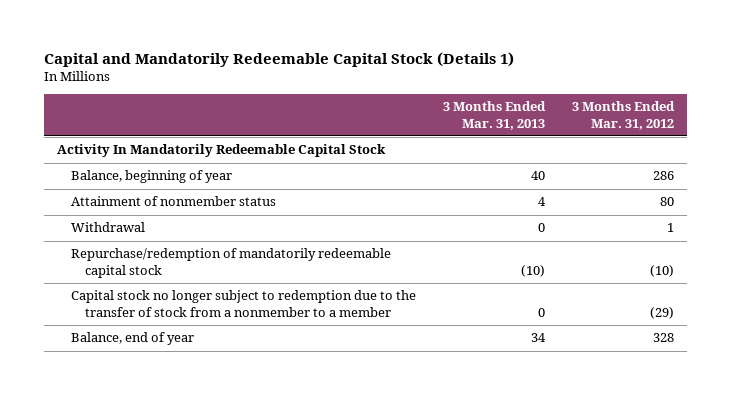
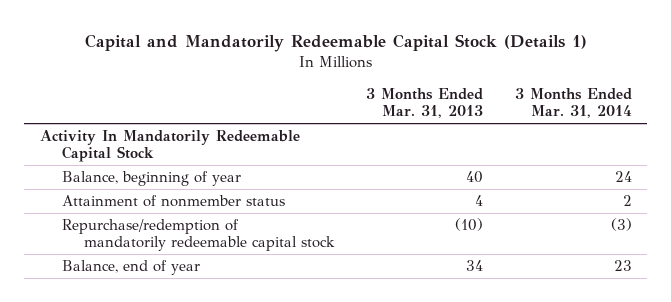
- | 3 Months Ended Mar. 31, 2013 | 3 Months Ended Mar. 31, 2012
+ | 3 Months Ended Mar. 31, 2013 | 3 Months Ended Mar. 31, 2014
- Withdrawal | 0 | 1
- Capital stock no longer subject to redemption due to the transfer of stock from a nonmember to a member | 0 | (29)

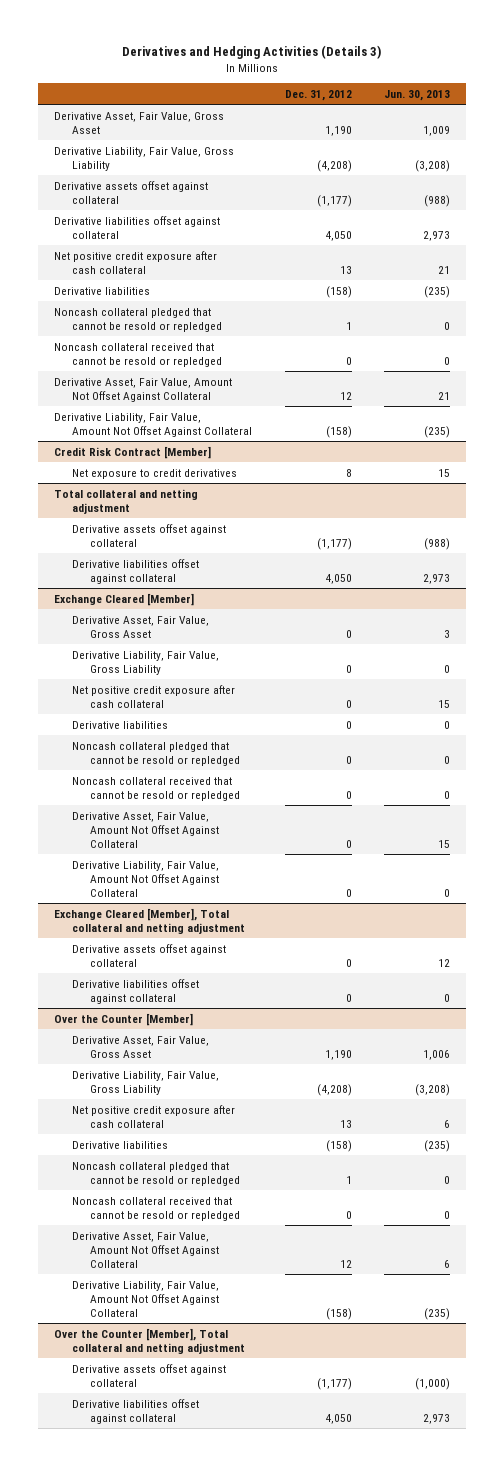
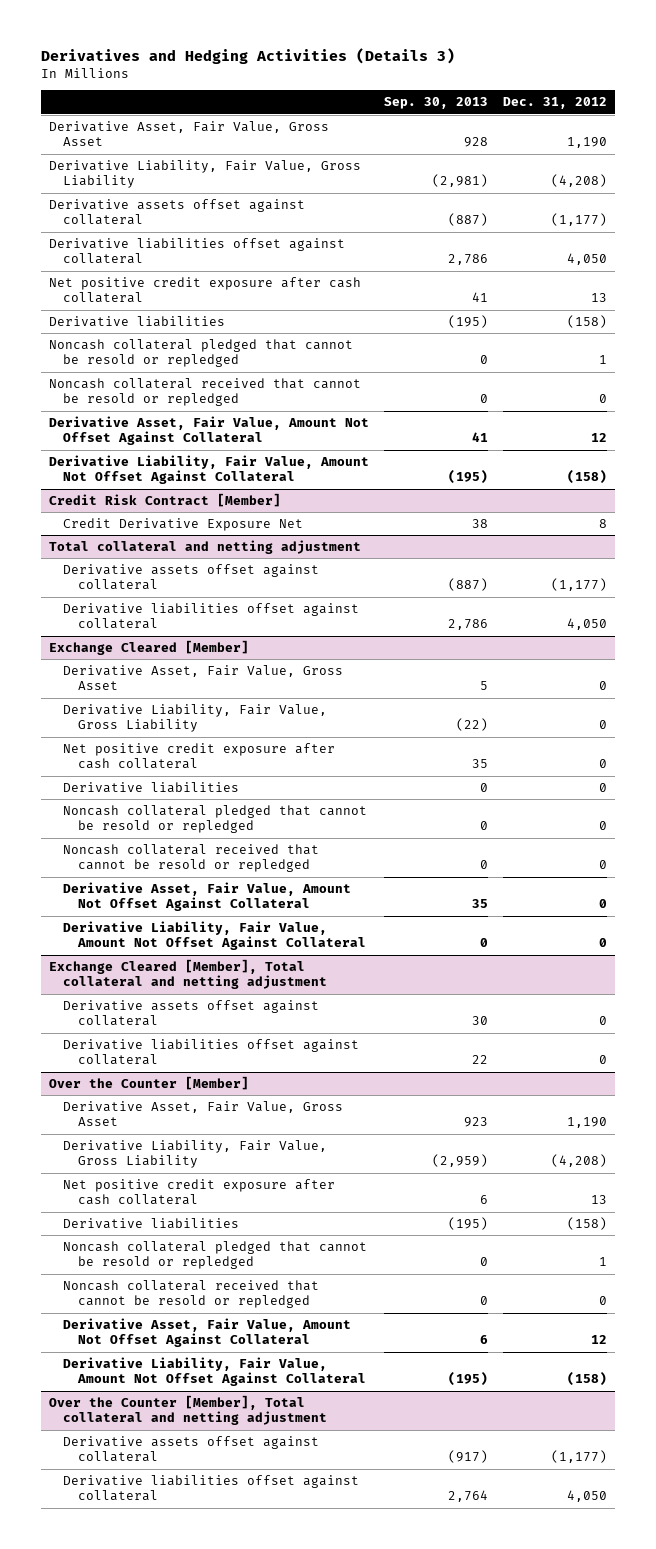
- | Dec. 31, 2012 | Jun. 30, 2013
+ | Sep. 30, 2013 | Dec. 31, 2012
@ Credit Risk Contract [Member]
- Net exposure to credit derivatives | 8 | 15
+ Credit Derivative Exposure Net | 38 | 8

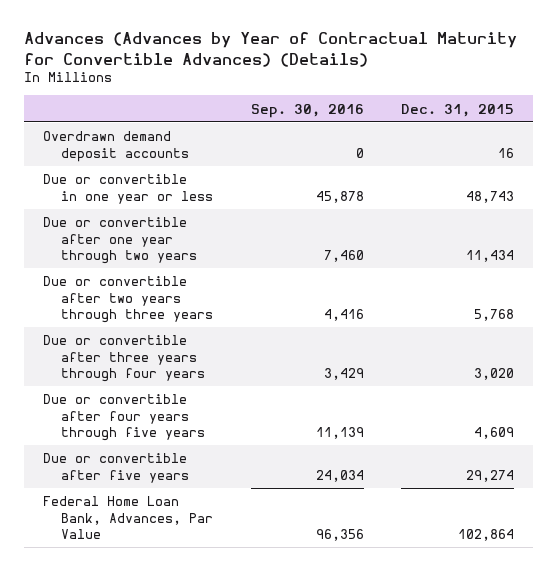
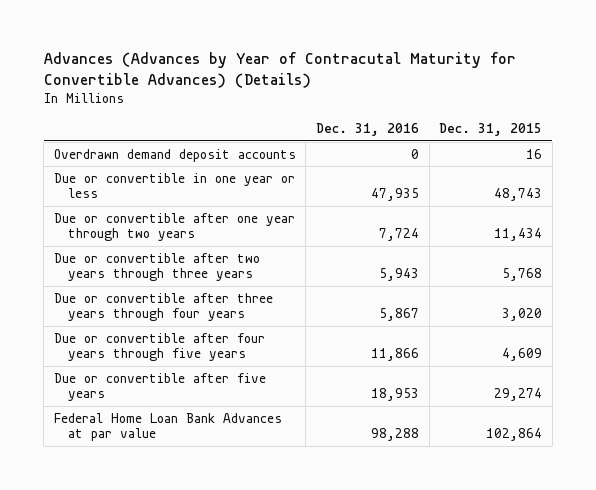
- Advances (Advances by Year of Contractual Maturity for Convertible Advances) (Details)
+ Advances (Advances by Year of Contracutal Maturity for Convertible Advances) (Details)
- | Sep. 30, 2016 | Dec. 31, 2015
+ | Dec. 31, 2016 | Dec. 31, 2015
- Federal Home Loan Bank, Advances, Par Value | 96,356 | 102,864
+ Federal Home Loan Bank Advances at par value | 98,288 | 102,864

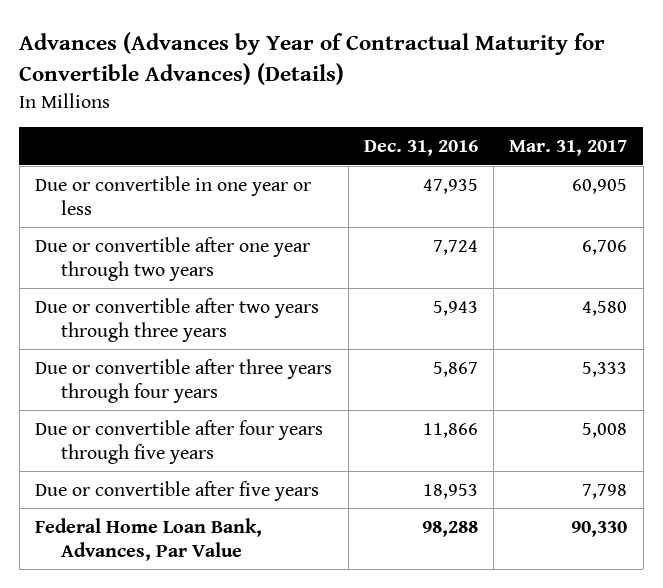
- Advances (Advances by Year of Contracutal Maturity for Convertible Advances) (Details)
+ Advances (Advances by Year of Contractual Maturity for Convertible Advances) (Details)
- | Dec. 31, 2016 | Dec. 31, 2015
+ | Dec. 31, 2016 | Mar. 31, 2017
- Overdrawn demand deposit accounts | 0 | 16
- Federal Home Loan Bank Advances at par value | 98,288 | 102,864
+ Federal Home Loan Bank, Advances, Par Value | 98,288 | 90,330

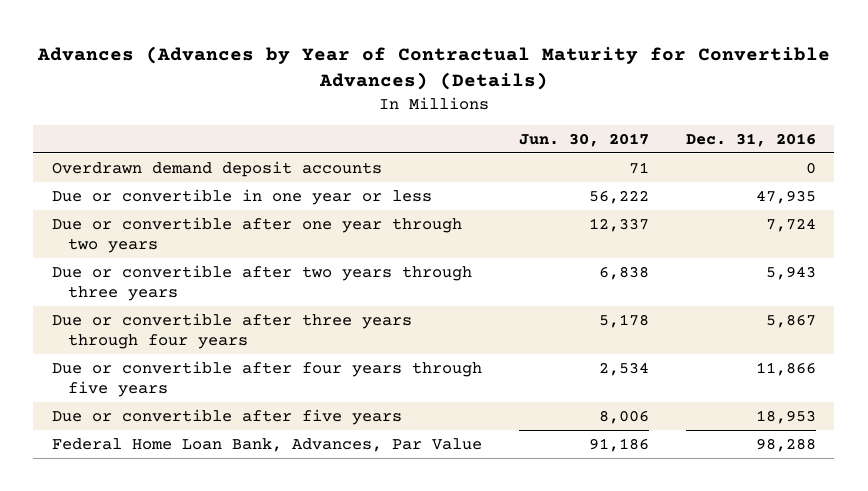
- | Dec. 31, 2016 | Mar. 31, 2017
+ | Jun. 30, 2017 | Dec. 31, 2016
+ Overdrawn demand deposit accounts | 71 | 0

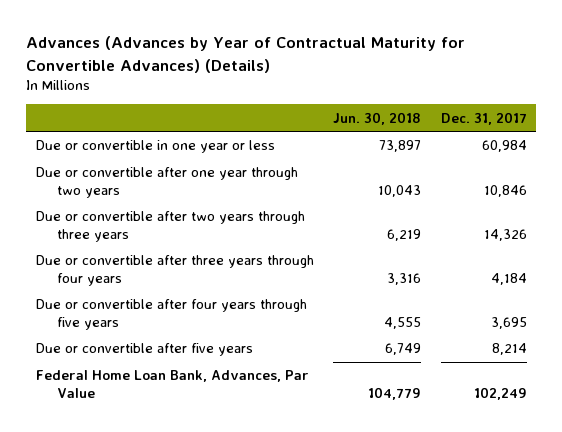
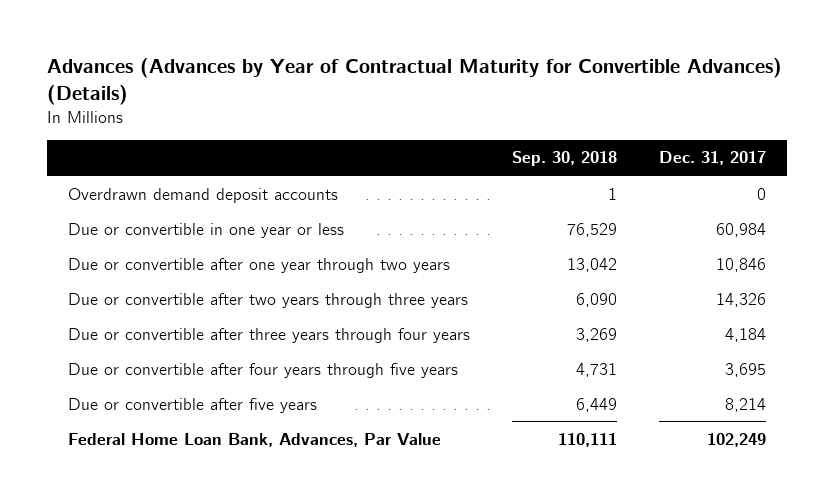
- | Jun. 30, 2018 | Dec. 31, 2017
+ | Sep. 30, 2018 | Dec. 31, 2017
+ Overdrawn demand deposit accounts | 1 | 0

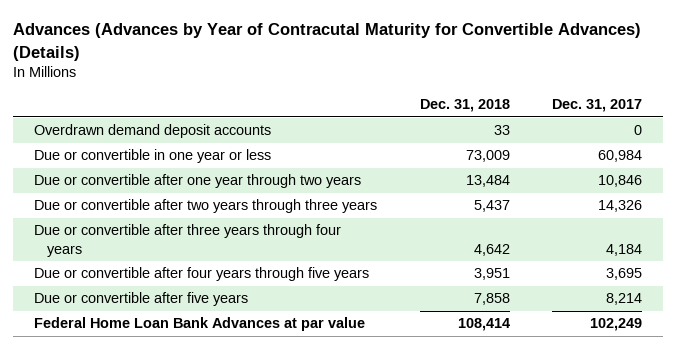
- Advances (Advances by Year of Contractual Maturity for Convertible Advances) (Details)
+ Advances (Advances by Year of Contracutal Maturity for Convertible Advances) (Details)
- | Sep. 30, 2018 | Dec. 31, 2017
+ | Dec. 31, 2018 | Dec. 31, 2017
- Federal Home Loan Bank, Advances, Par Value | 110,111 | 102,249
+ Federal Home Loan Bank Advances at par value | 108,414 | 102,249

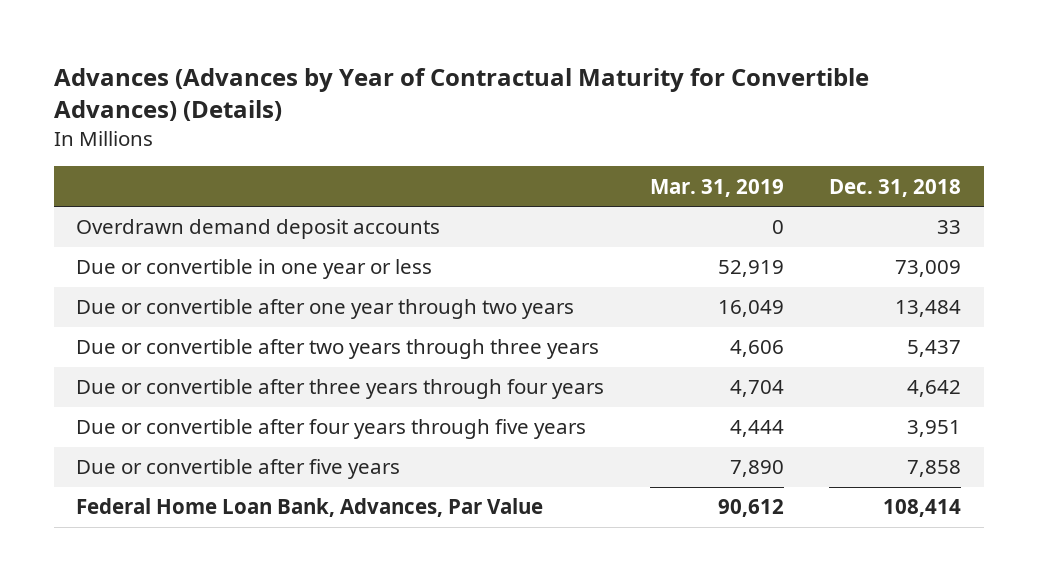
- Advances (Advances by Year of Contracutal Maturity for Convertible Advances) (Details)
+ Advances (Advances by Year of Contractual Maturity for Convertible Advances) (Details)
- | Dec. 31, 2018 | Dec. 31, 2017
+ | Mar. 31, 2019 | Dec. 31, 2018
- Federal Home Loan Bank Advances at par value | 108,414 | 102,249
+ Federal Home Loan Bank, Advances, Par Value | 90,612 | 108,414

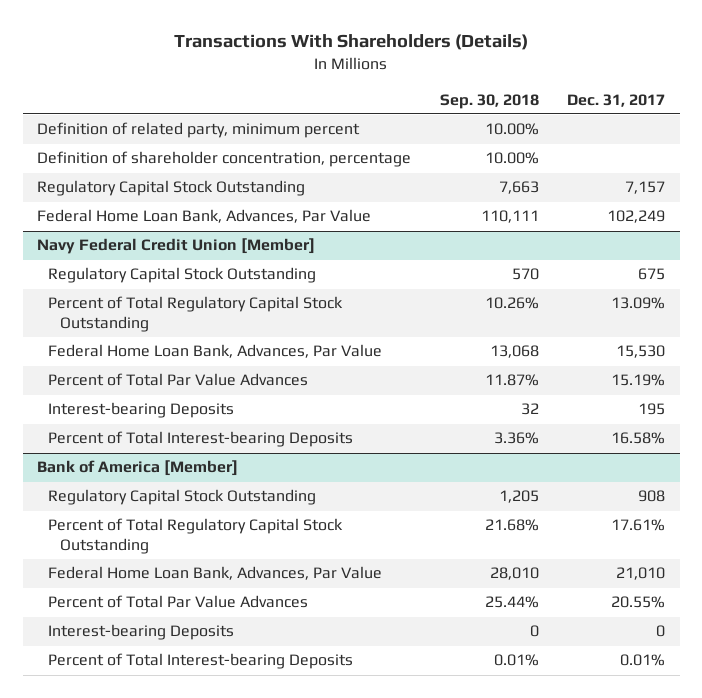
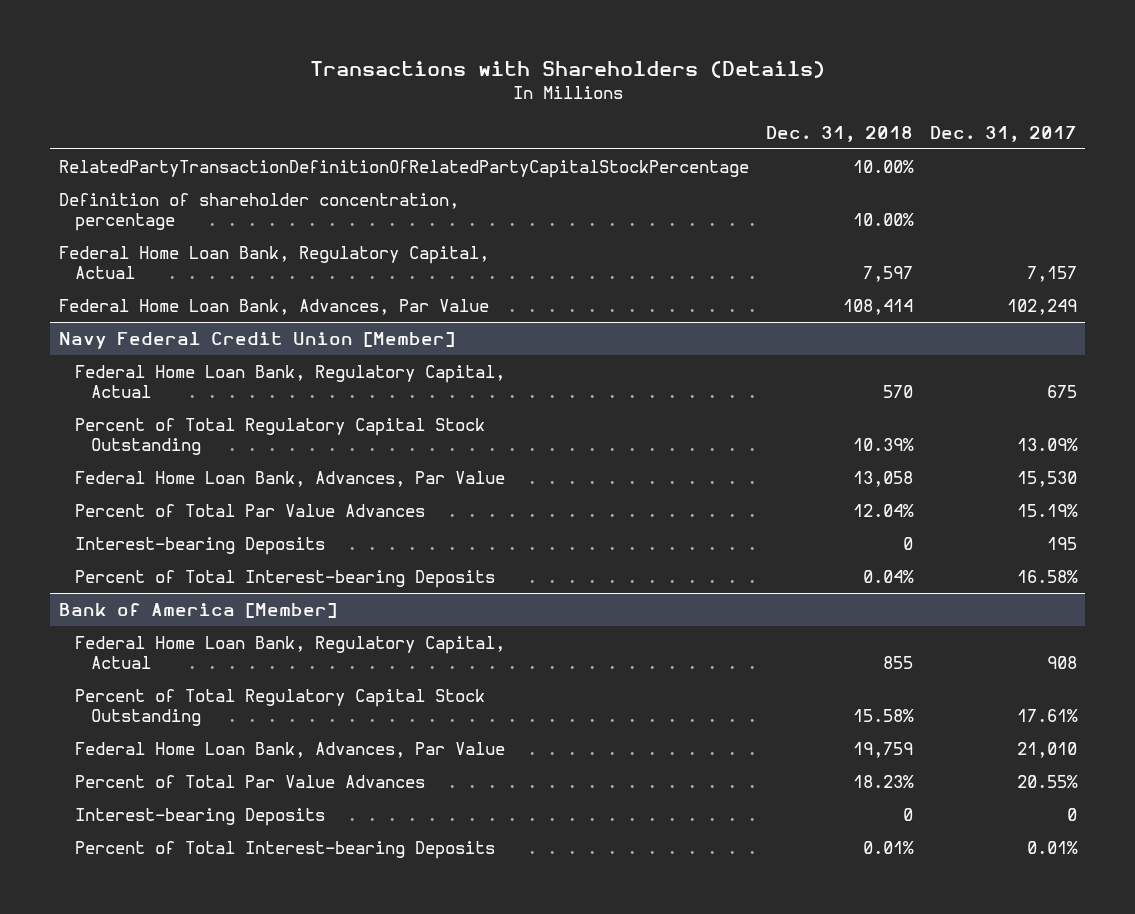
- Transactions With Shareholders (Details)
+ Transactions with Shareholders (Details)
- | Sep. 30, 2018 | Dec. 31, 2017
+ | Dec. 31, 2018 | Dec. 31, 2017
- Definition of related party, minimum percent | 10.00% |
+ RelatedPartyTransactionDefinitionOfRelatedPartyCapitalStockPercentage | 10.00% |
- Regulatory Capital Stock Outstanding | 7,663 | 7,157
+ Federal Home Loan Bank, Regulatory Capital, Actual | 7,597 | 7,157
@ Navy Federal Credit Union [Member]
- Regulatory Capital Stock Outstanding | 570 | 675
+ Federal Home Loan Bank, Regulatory Capital, Actual | 570 | 675
@ Bank of America [Member]
- Regulatory Capital Stock Outstanding | 1,205 | 908
+ Federal Home Loan Bank, Regulatory Capital, Actual | 855 | 908

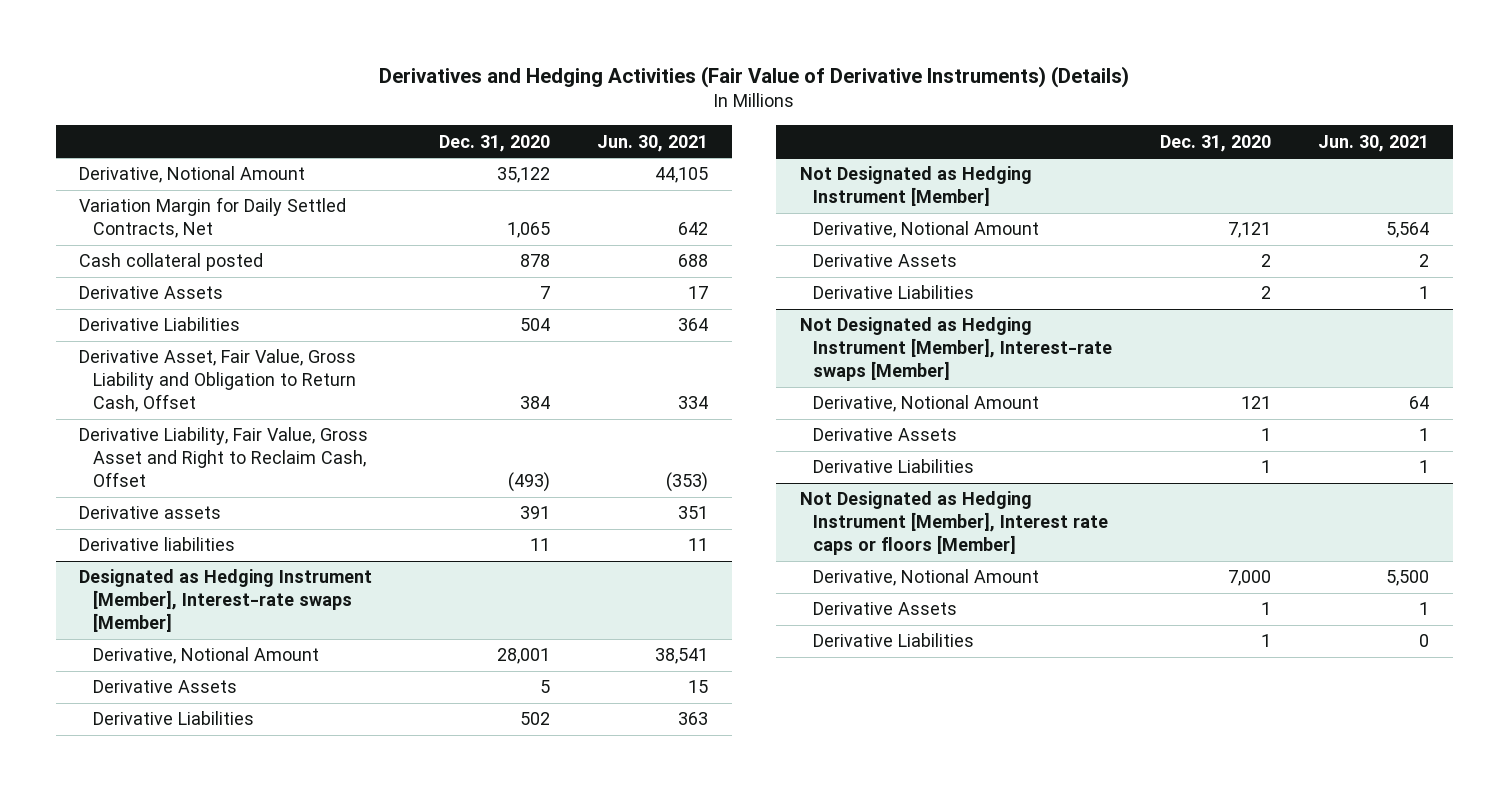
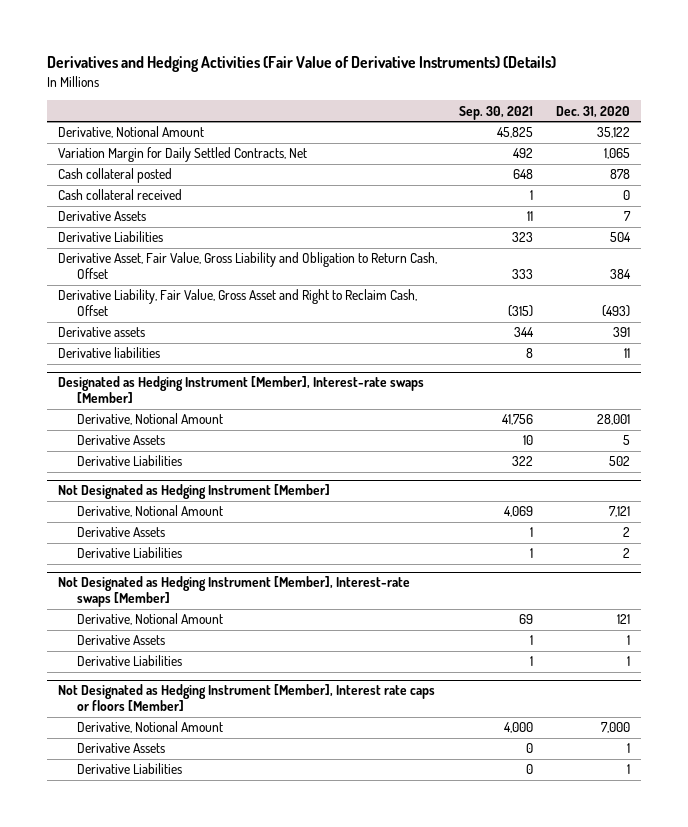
- | Dec. 31, 2020 | Jun. 30, 2021
+ | Sep. 30, 2021 | Dec. 31, 2020
+ Cash collateral received | 1 | 0

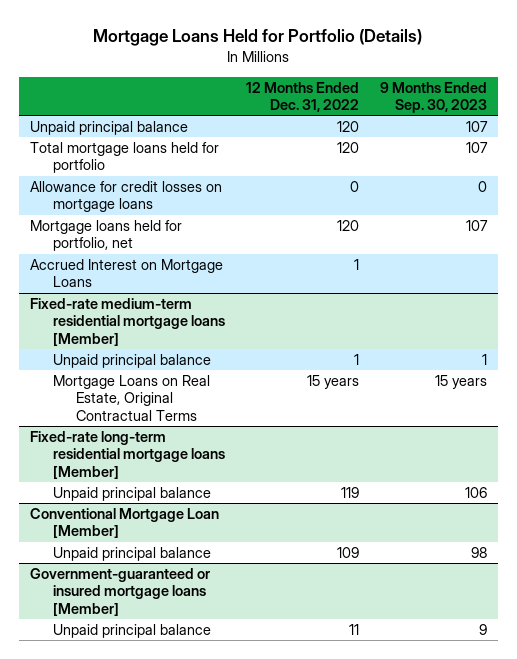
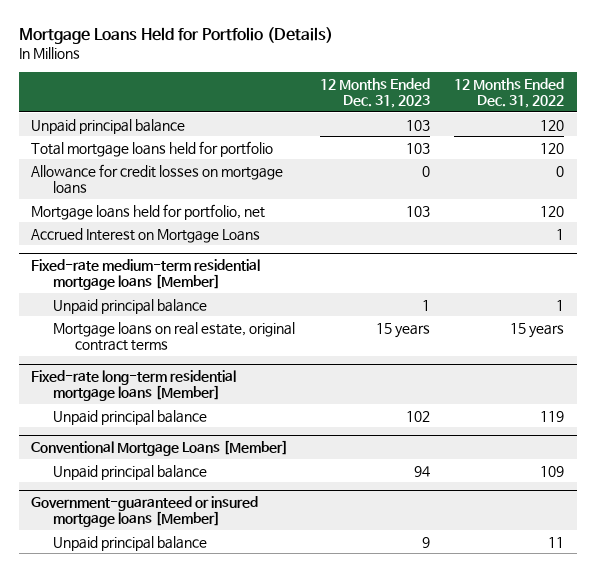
- | 12 Months Ended Dec. 31, 2022 | 9 Months Ended Sep. 30, 2023
+ | 12 Months Ended Dec. 31, 2023 | 12 Months Ended Dec. 31, 2022
@ Fixed-rate medium-term residential mortgage loans [Member]
- Mortgage Loans on Real Estate, Original Contractual Terms | 15 years | 15 years
+ Mortgage loans on real estate, original contract terms | 15 years | 15 years
- Conventional Mortgage Loan [Member]
+ Conventional Mortgage Loans [Member]

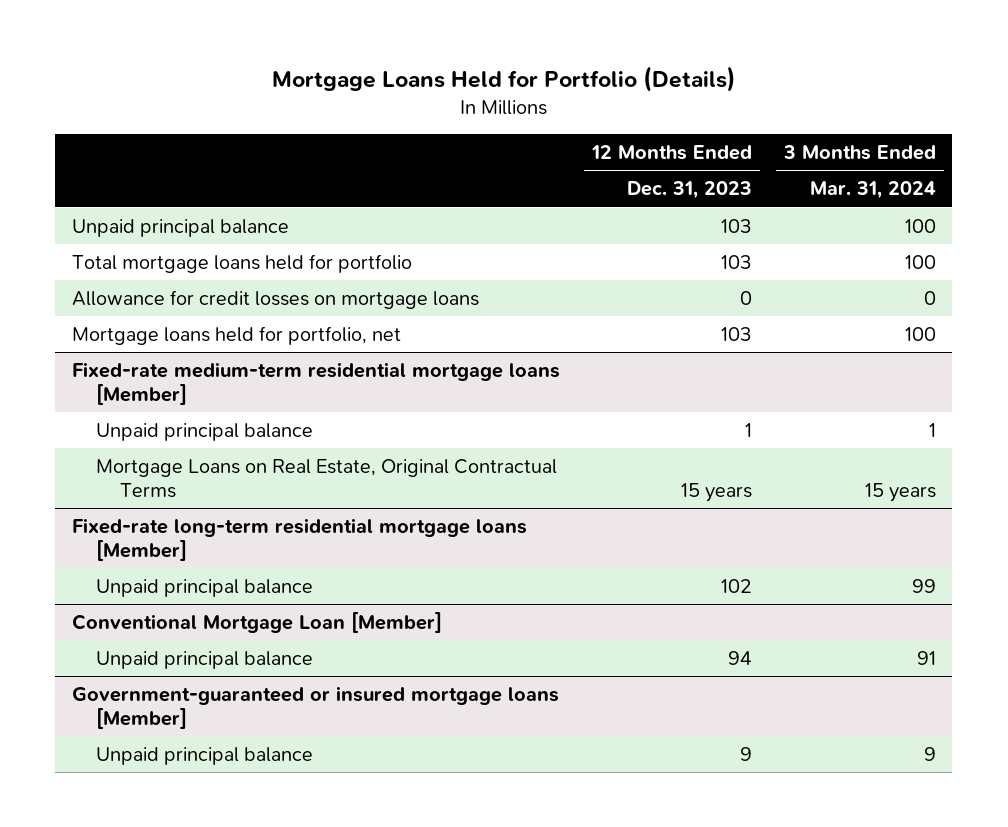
- | 12 Months Ended Dec. 31, 2023 | 12 Months Ended Dec. 31, 2022
+ | 12 Months Ended Dec. 31, 2023 | 3 Months Ended Mar. 31, 2024
- Accrued Interest on Mortgage Loans | | 1
@ Fixed-rate medium-term residential mortgage loans [Member]
- Mortgage loans on real estate, original contract terms | 15 years | 15 years
+ Mortgage Loans on Real Estate, Original Contractual Terms | 15 years | 15 years
- Conventional Mortgage Loans [Member]
+ Conventional Mortgage Loan [Member]

